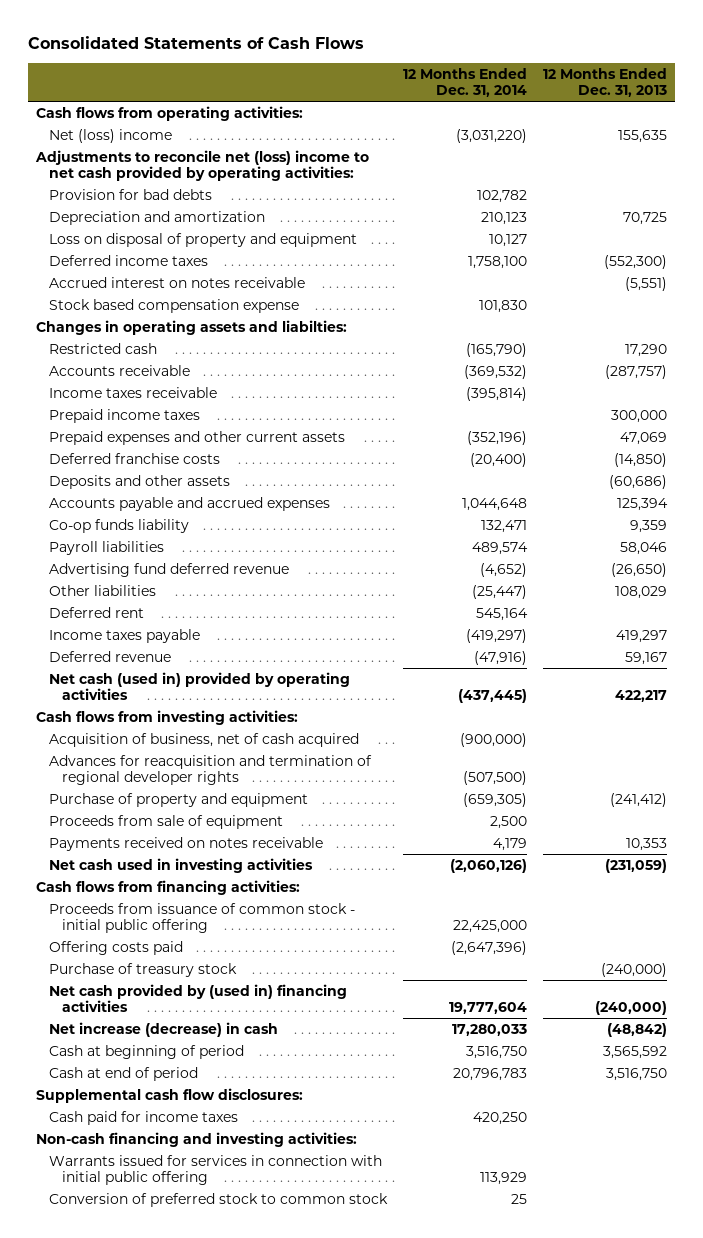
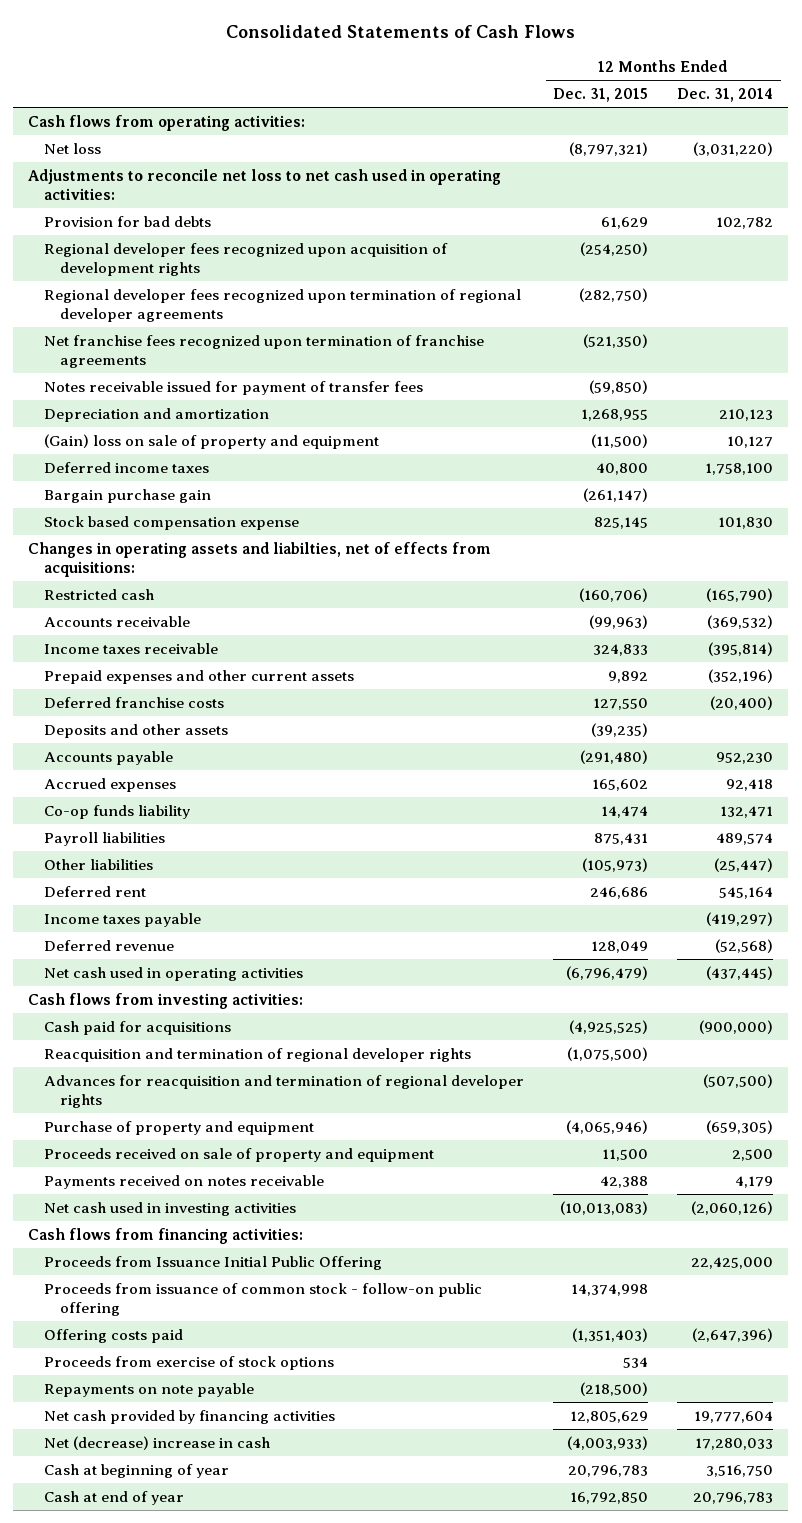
- | 12 Months Ended Dec. 31, 2014 | 12 Months Ended Dec. 31, 2013
+ | 12 Months Ended Dec. 31, 2015 | 12 Months Ended Dec. 31, 2014
- Net (loss) income | (3,031,220) | 155,635
- Adjustments to reconcile net (loss) income to net cash provided by operating activities:
+ Net loss | (8,797,321) | (3,031,220)
+ Adjustments to reconcile net loss to net cash used in operating activities:
+ Regional developer fees recognized upon acquisition of development rights | (254,250) |
+ Regional developer fees recognized upon termination of regional developer agreements | (282,750) |
+ Net franchise fees recognized upon termination of franchise agreements | (521,350) |
+ Notes receivable issued for payment of transfer fees | (59,850) |
- Loss on disposal of property and equipment | 10,127 |
+ (Gain) loss on sale of property and equipment | (11,500) | 10,127
- Accrued interest on notes receivable | | (5,551)
+ Bargain purchase gain | (261,147) |
- Changes in operating assets and liabilties:
+ Changes in operating assets and liabilties, net of effects from acquisitions:
- Prepaid income taxes | | 300,000
- Accounts payable and accrued expenses | 1,044,648 | 125,394
+ Accounts payable | (291,480) | 952,230
+ Accrued expenses | 165,602 | 92,418
- Advertising fund deferred revenue | (4,652) | (26,650)
- Deferred revenue | (47,916) | 59,167
- Net cash (used in) provided by operating activities | (437,445) | 422,217
+ Deferred revenue | 128,049 | (52,568)
+ Net cash used in operating activities | (6,796,479) | (437,445)
- Acquisition of business, net of cash acquired | (900,000) |
+ Cash paid for acquisitions | (4,925,525) | (900,000)
+ Reacquisition and termination of regional developer rights | (1,075,500) |
- Proceeds from sale of equipment | 2,500 |
+ Proceeds received on sale of property and equipment | 11,500 | 2,500
- Proceeds from issuance of common stock - initial public offering | 22,425,000 |
+ Proceeds from Issuance Initial Public Offering | | 22,425,000
+ Proceeds from issuance of common stock - follow-on public offering | 14,374,998 |
- Purchase of treasury stock | | (240,000)
- Net cash provided by (used in) financing activities | 19,777,604 | (240,000)
- Net increase (decrease) in cash | 17,280,033 | (48,842)
- Cash at beginning of period | 3,516,750 | 3,565,592
- Cash at end of period | 20,796,783 | 3,516,750
- Supplemental cash flow disclosures:
- Cash paid for income taxes | 420,250 |
- Non-cash financing and investing activities:
- Warrants issued for services in connection with initial public offering | 113,929 |
- Conversion of preferred stock to common stock | 25 |
+ Proceeds from exercise of stock options | 534 |
+ Repayments on note payable | (218,500) |
+ Net cash provided by financing activities | 12,805,629 | 19,777,604
+ Net (decrease) increase in cash | (4,003,933) | 17,280,033
+ Cash at beginning of year | 20,796,783 | 3,516,750
+ Cash at end of year | 16,792,850 | 20,796,783

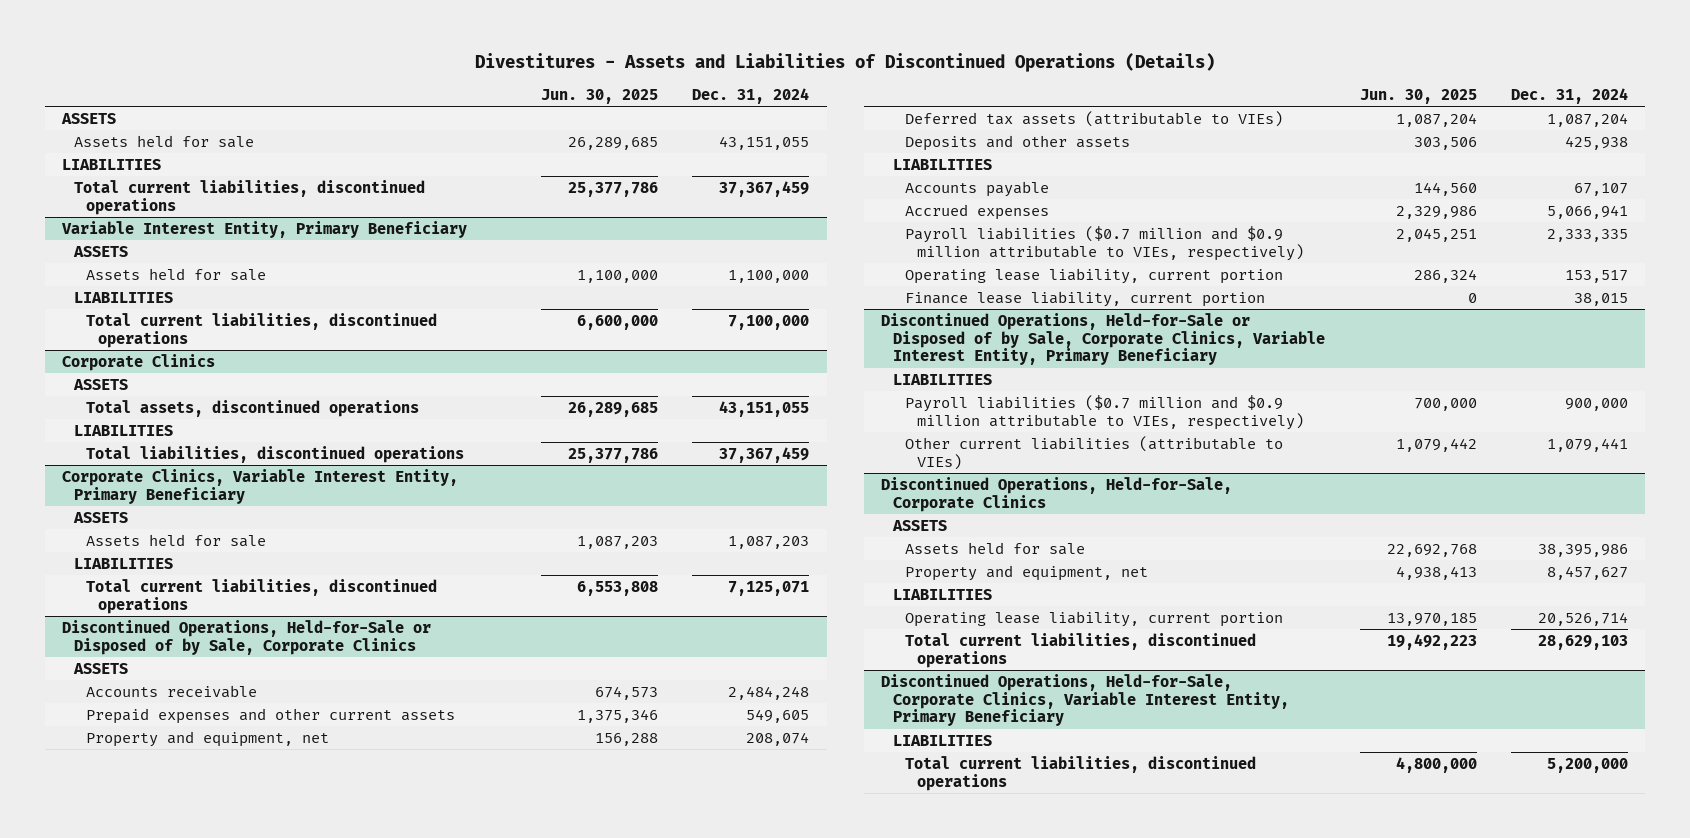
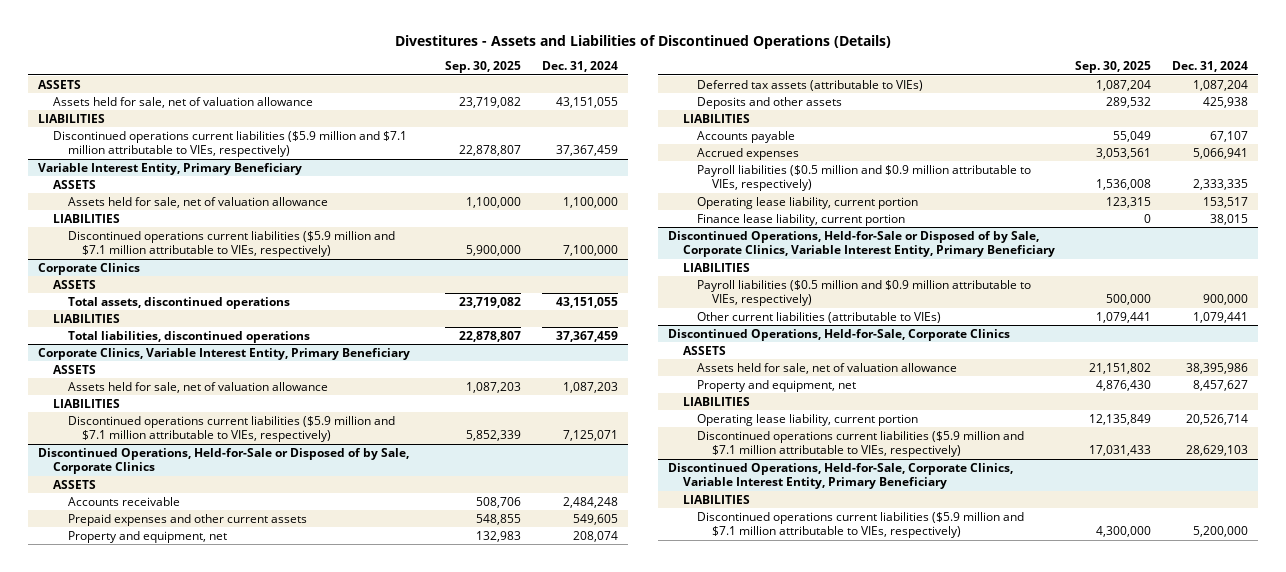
- | Jun. 30, 2025 | Dec. 31, 2024
+ | Sep. 30, 2025 | Dec. 31, 2024
- Assets held for sale | 26,289,685 | 43,151,055
+ Assets held for sale, net of valuation allowance | 23,719,082 | 43,151,055
- Total current liabilities, discontinued operations | 25,377,786 | 37,367,459
+ Discontinued operations current liabilities ($5.9 million and $7.1 million attributable to VIEs, respectively) | 22,878,807 | 37,367,459
@ Variable Interest Entity, Primary Beneficiary
- Assets held for sale | 1,100,000 | 1,100,000
+ Assets held for sale, net of valuation allowance | 1,100,000 | 1,100,000
- Total current liabilities, discontinued operations | 6,600,000 | 7,100,000
+ Discontinued operations current liabilities ($5.9 million and $7.1 million attributable to VIEs, respectively) | 5,900,000 | 7,100,000
@ Corporate Clinics, Variable Interest Entity, Primary Beneficiary
- Assets held for sale | 1,087,203 | 1,087,203
+ Assets held for sale, net of valuation allowance | 1,087,203 | 1,087,203
- Total current liabilities, discontinued operations | 6,553,808 | 7,125,071
+ Discontinued operations current liabilities ($5.9 million and $7.1 million attributable to VIEs, respectively) | 5,852,339 | 7,125,071
@ Discontinued Operations, Held-for-Sale or Disposed of by Sale, Corporate Clinics
- Payroll liabilities ($0.7 million and $0.9 million attributable to VIEs, respectively) | 2,045,251 | 2,333,335
+ Payroll liabilities ($0.5 million and $0.9 million attributable to VIEs, respectively) | 1,536,008 | 2,333,335
@ Discontinued Operations, Held-for-Sale or Disposed of by Sale, Corporate Clinics, Variable Interest Entity, Primary Beneficiary
- Payroll liabilities ($0.7 million and $0.9 million attributable to VIEs, respectively) | 700,000 | 900,000
+ Payroll liabilities ($0.5 million and $0.9 million attributable to VIEs, respectively) | 500,000 | 900,000
@ Discontinued Operations, Held-for-Sale, Corporate Clinics
- Assets held for sale | 22,692,768 | 38,395,986
+ Assets held for sale, net of valuation allowance | 21,151,802 | 38,395,986
- Total current liabilities, discontinued operations | 19,492,223 | 28,629,103
+ Discontinued operations current liabilities ($5.9 million and $7.1 million attributable to VIEs, respectively) | 17,031,433 | 28,629,103
@ Discontinued Operations, Held-for-Sale, Corporate Clinics, Variable Interest Entity, Primary Beneficiary
- Total current liabilities, discontinued operations | 4,800,000 | 5,200,000
+ Discontinued operations current liabilities ($5.9 million and $7.1 million attributable to VIEs, respectively) | 4,300,000 | 5,200,000

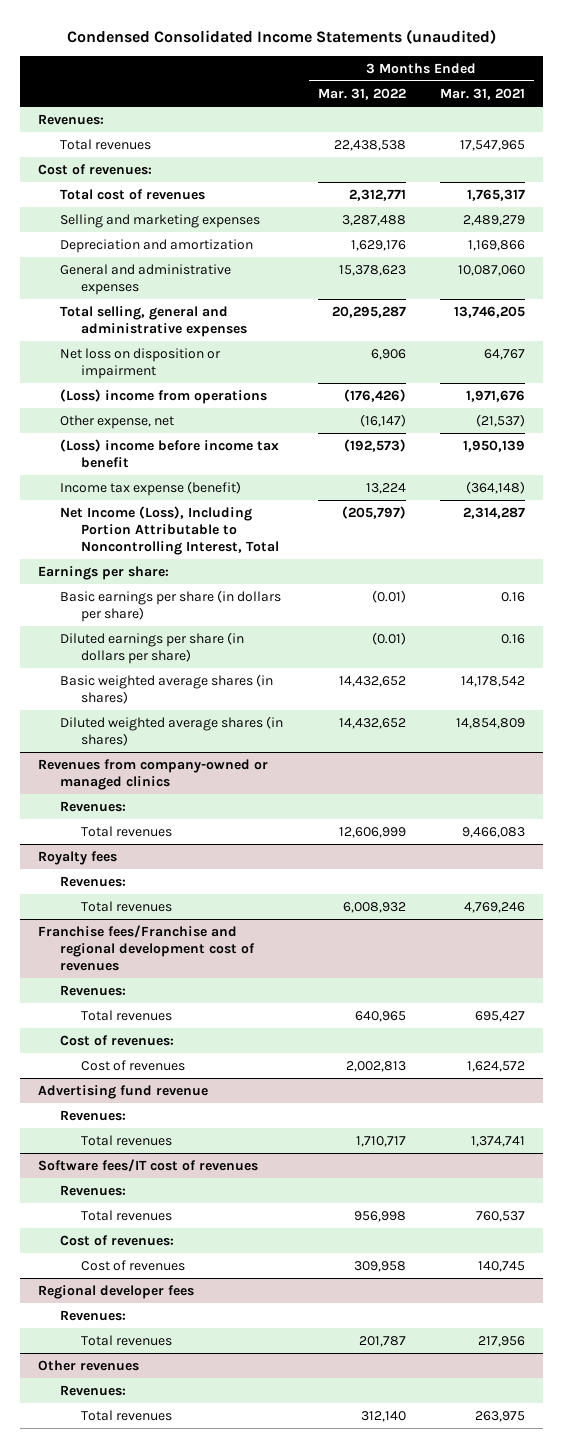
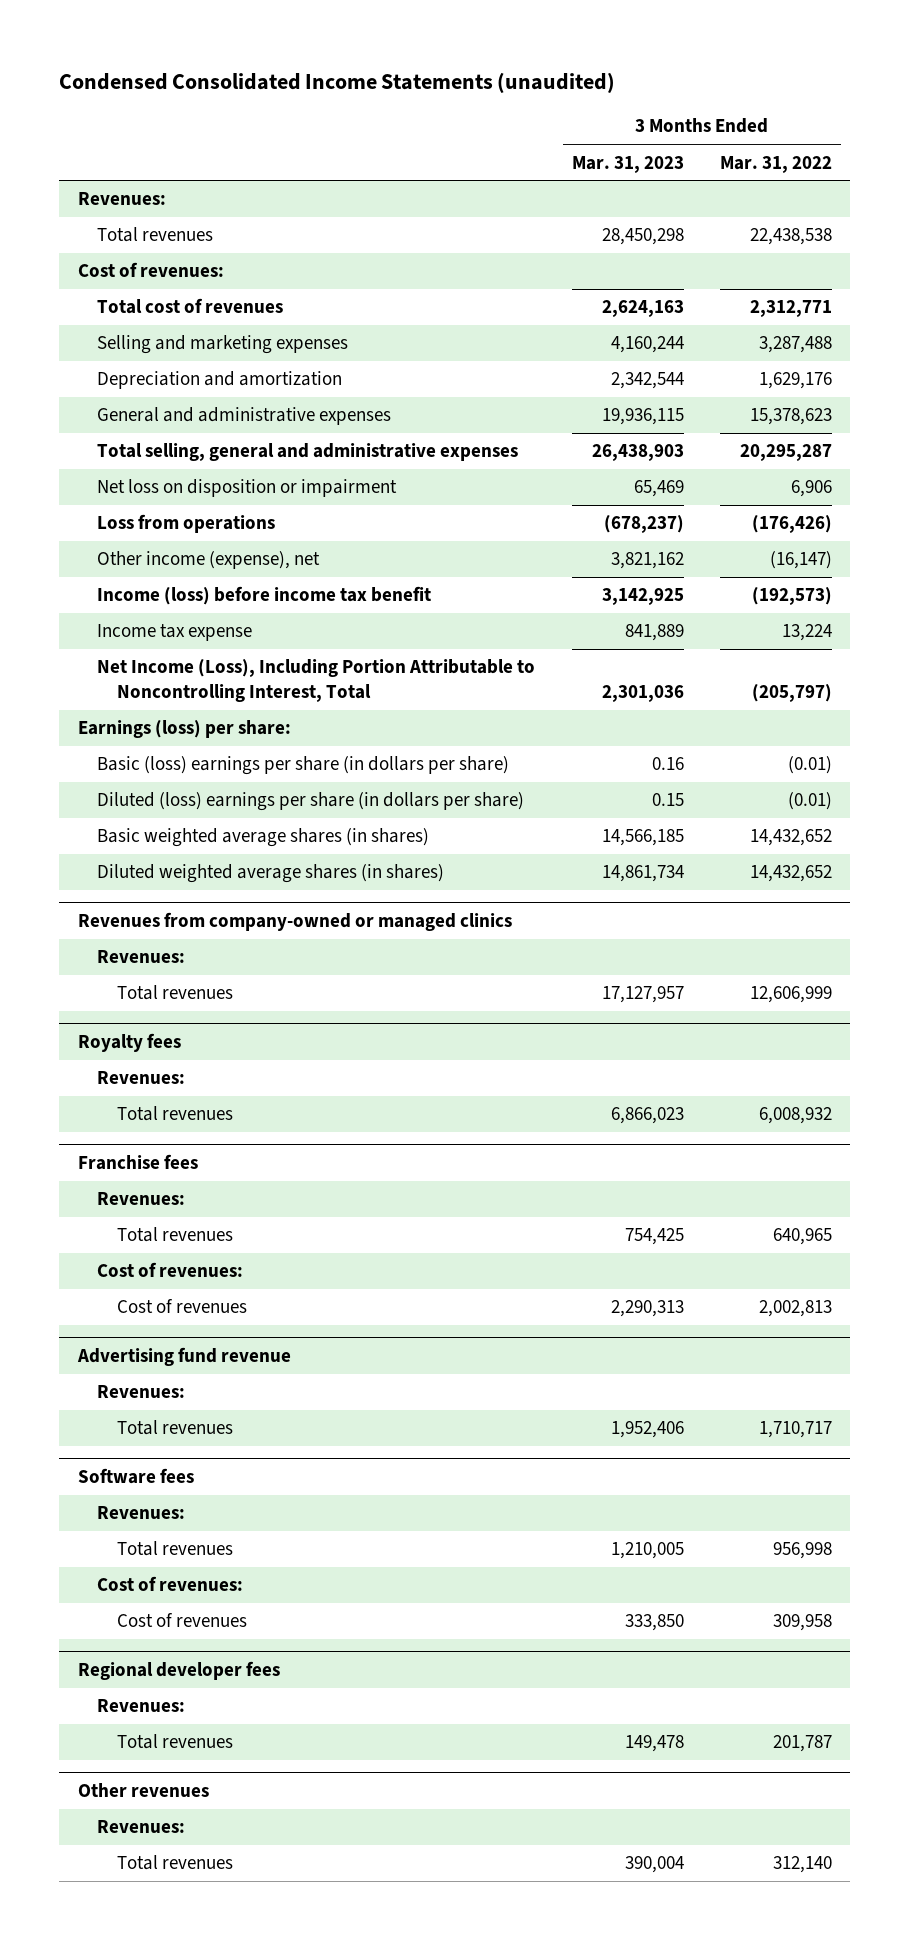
- | 3 Months Ended Mar. 31, 2022 | 3 Months Ended Mar. 31, 2021
+ | 3 Months Ended Mar. 31, 2023 | 3 Months Ended Mar. 31, 2022
- (Loss) income from operations | (176,426) | 1,971,676
- Other expense, net | (16,147) | (21,537)
- (Loss) income before income tax benefit | (192,573) | 1,950,139
- Income tax expense (benefit) | 13,224 | (364,148)
+ Loss from operations | (678,237) | (176,426)
+ Other income (expense), net | 3,821,162 | (16,147)
+ Income (loss) before income tax benefit | 3,142,925 | (192,573)
+ Income tax expense | 841,889 | 13,224
- Earnings per share:
- Basic earnings per share (in dollars per share) | (0.01) | 0.16
- Diluted earnings per share (in dollars per share) | (0.01) | 0.16
+ Earnings (loss) per share:
+ Basic (loss) earnings per share (in dollars per share) | 0.16 | (0.01)
+ Diluted (loss) earnings per share (in dollars per share) | 0.15 | (0.01)
- Franchise fees/Franchise and regional development cost of revenues
+ Franchise fees
- Software fees/IT cost of revenues
+ Software fees

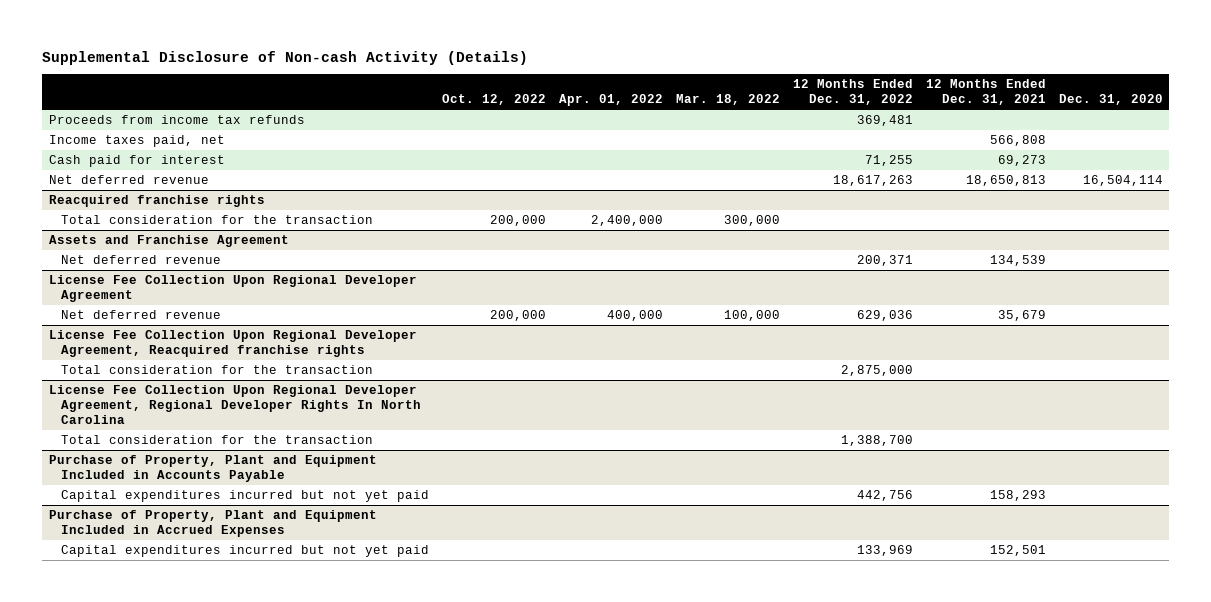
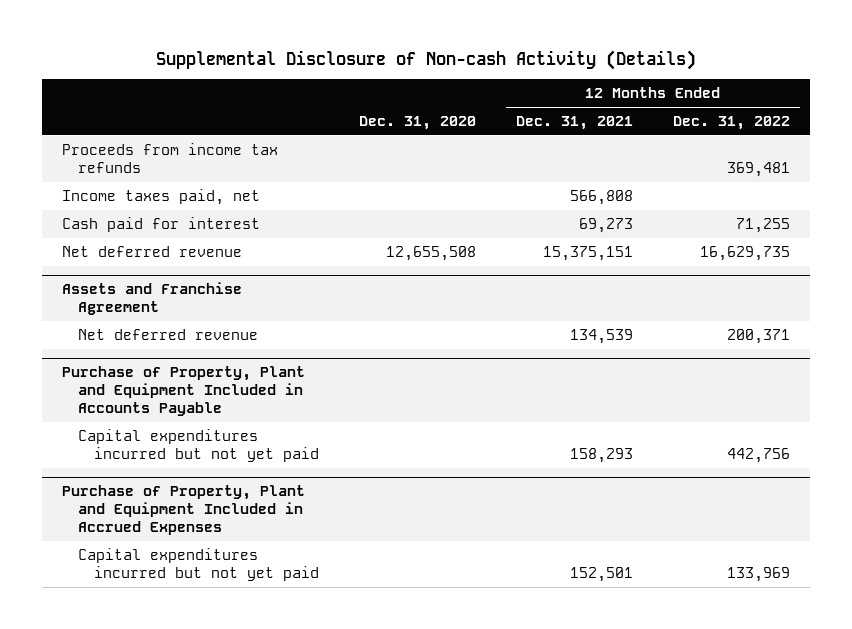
- | Oct. 12, 2022 | Apr. 01, 2022 | Mar. 18, 2022 | 12 Months Ended Dec. 31, 2022 | 12 Months Ended Dec. 31, 2021 | Dec. 31, 2020
+ | Dec. 31, 2020 | 12 Months Ended Dec. 31, 2021 | 12 Months Ended Dec. 31, 2022
- Net deferred revenue | | | | 18,617,263 | 18,650,813 | 16,504,114
- Reacquired franchise rights
- Total consideration for the transaction | 200,000 | 2,400,000 | 300,000 | | |
+ Net deferred revenue | 12,655,508 | 15,375,151 | 16,629,735
- License Fee Collection Upon Regional Developer Agreement
- Net deferred revenue | 200,000 | 400,000 | 100,000 | 629,036 | 35,679 |
- License Fee Collection Upon Regional Developer Agreement, Reacquired franchise rights
- Total consideration for the transaction | | | | 2,875,000 | |
- License Fee Collection Upon Regional Developer Agreement, Regional Developer Rights In North Carolina
- Total consideration for the transaction | | | | 1,388,700 | |

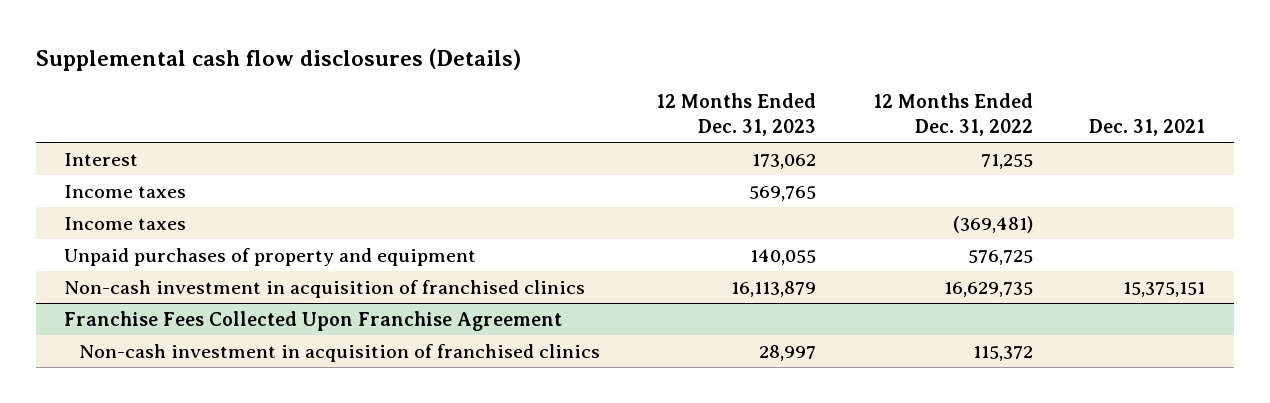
- Supplemental Disclosure of Non-cash Activity (Details)
+ Supplemental cash flow disclosures (Details)
- | Dec. 31, 2020 | 12 Months Ended Dec. 31, 2021 | 12 Months Ended Dec. 31, 2022
+ | 12 Months Ended Dec. 31, 2023 | 12 Months Ended Dec. 31, 2022 | Dec. 31, 2021
- Proceeds from income tax refunds | | | 369,481
- Income taxes paid, net | | 566,808 |
- Cash paid for interest | | 69,273 | 71,255
- Net deferred revenue | 12,655,508 | 15,375,151 | 16,629,735
- Assets and Franchise Agreement
- Net deferred revenue | | 134,539 | 200,371
- Purchase of Property, Plant and Equipment Included in Accounts Payable
- Capital expenditures incurred but not yet paid | | 158,293 | 442,756
- Purchase of Property, Plant and Equipment Included in Accrued Expenses
- Capital expenditures incurred but not yet paid | | 152,501 | 133,969
+ Interest | 173,062 | 71,255 |
+ Income taxes | 569,765 | |
+ Income taxes | | (369,481) |
+ Unpaid purchases of property and equipment | 140,055 | 576,725 |
+ Non-cash investment in acquisition of franchised clinics | 16,113,879 | 16,629,735 | 15,375,151
+ Franchise Fees Collected Upon Franchise Agreement
+ Non-cash investment in acquisition of franchised clinics | 28,997 | 115,372 |

